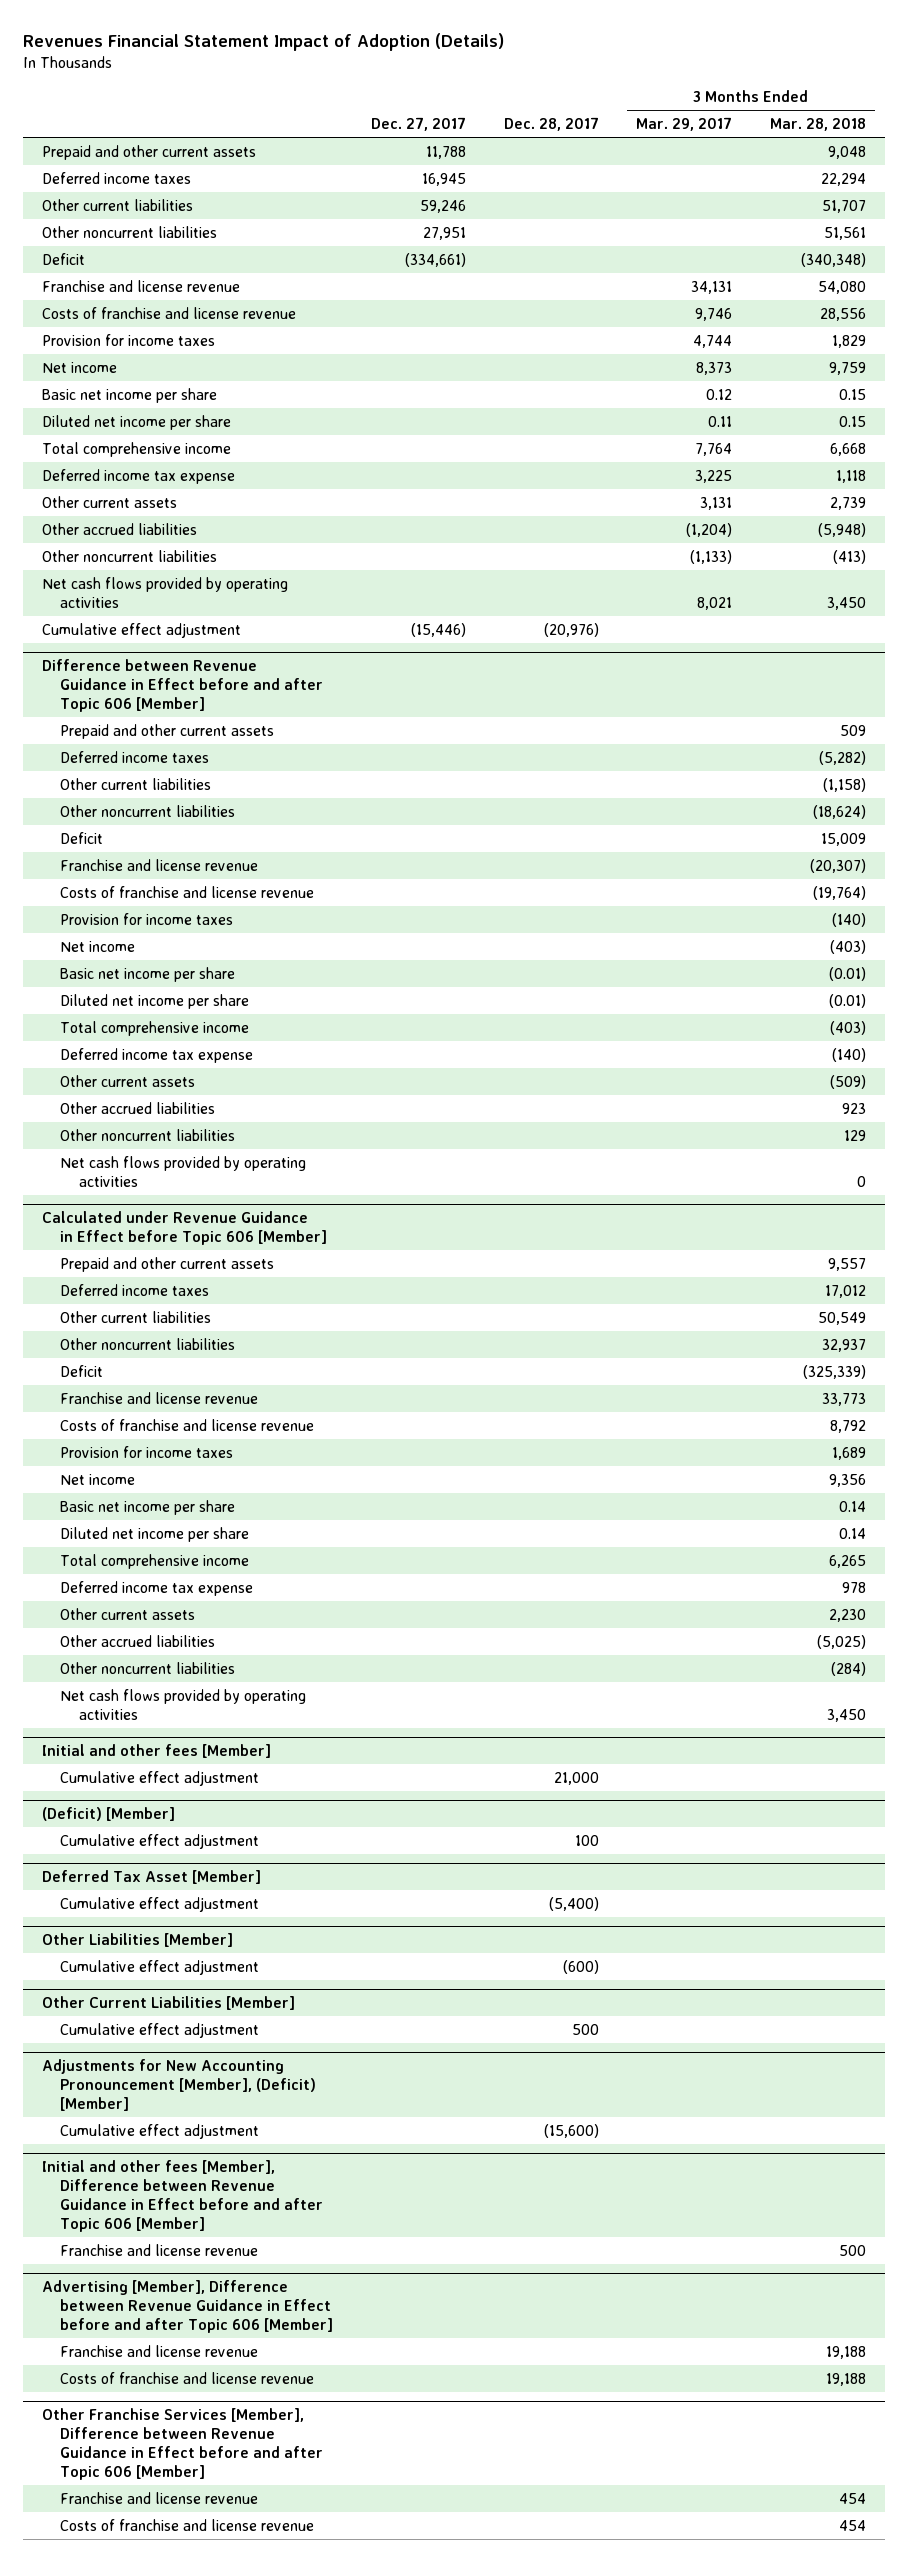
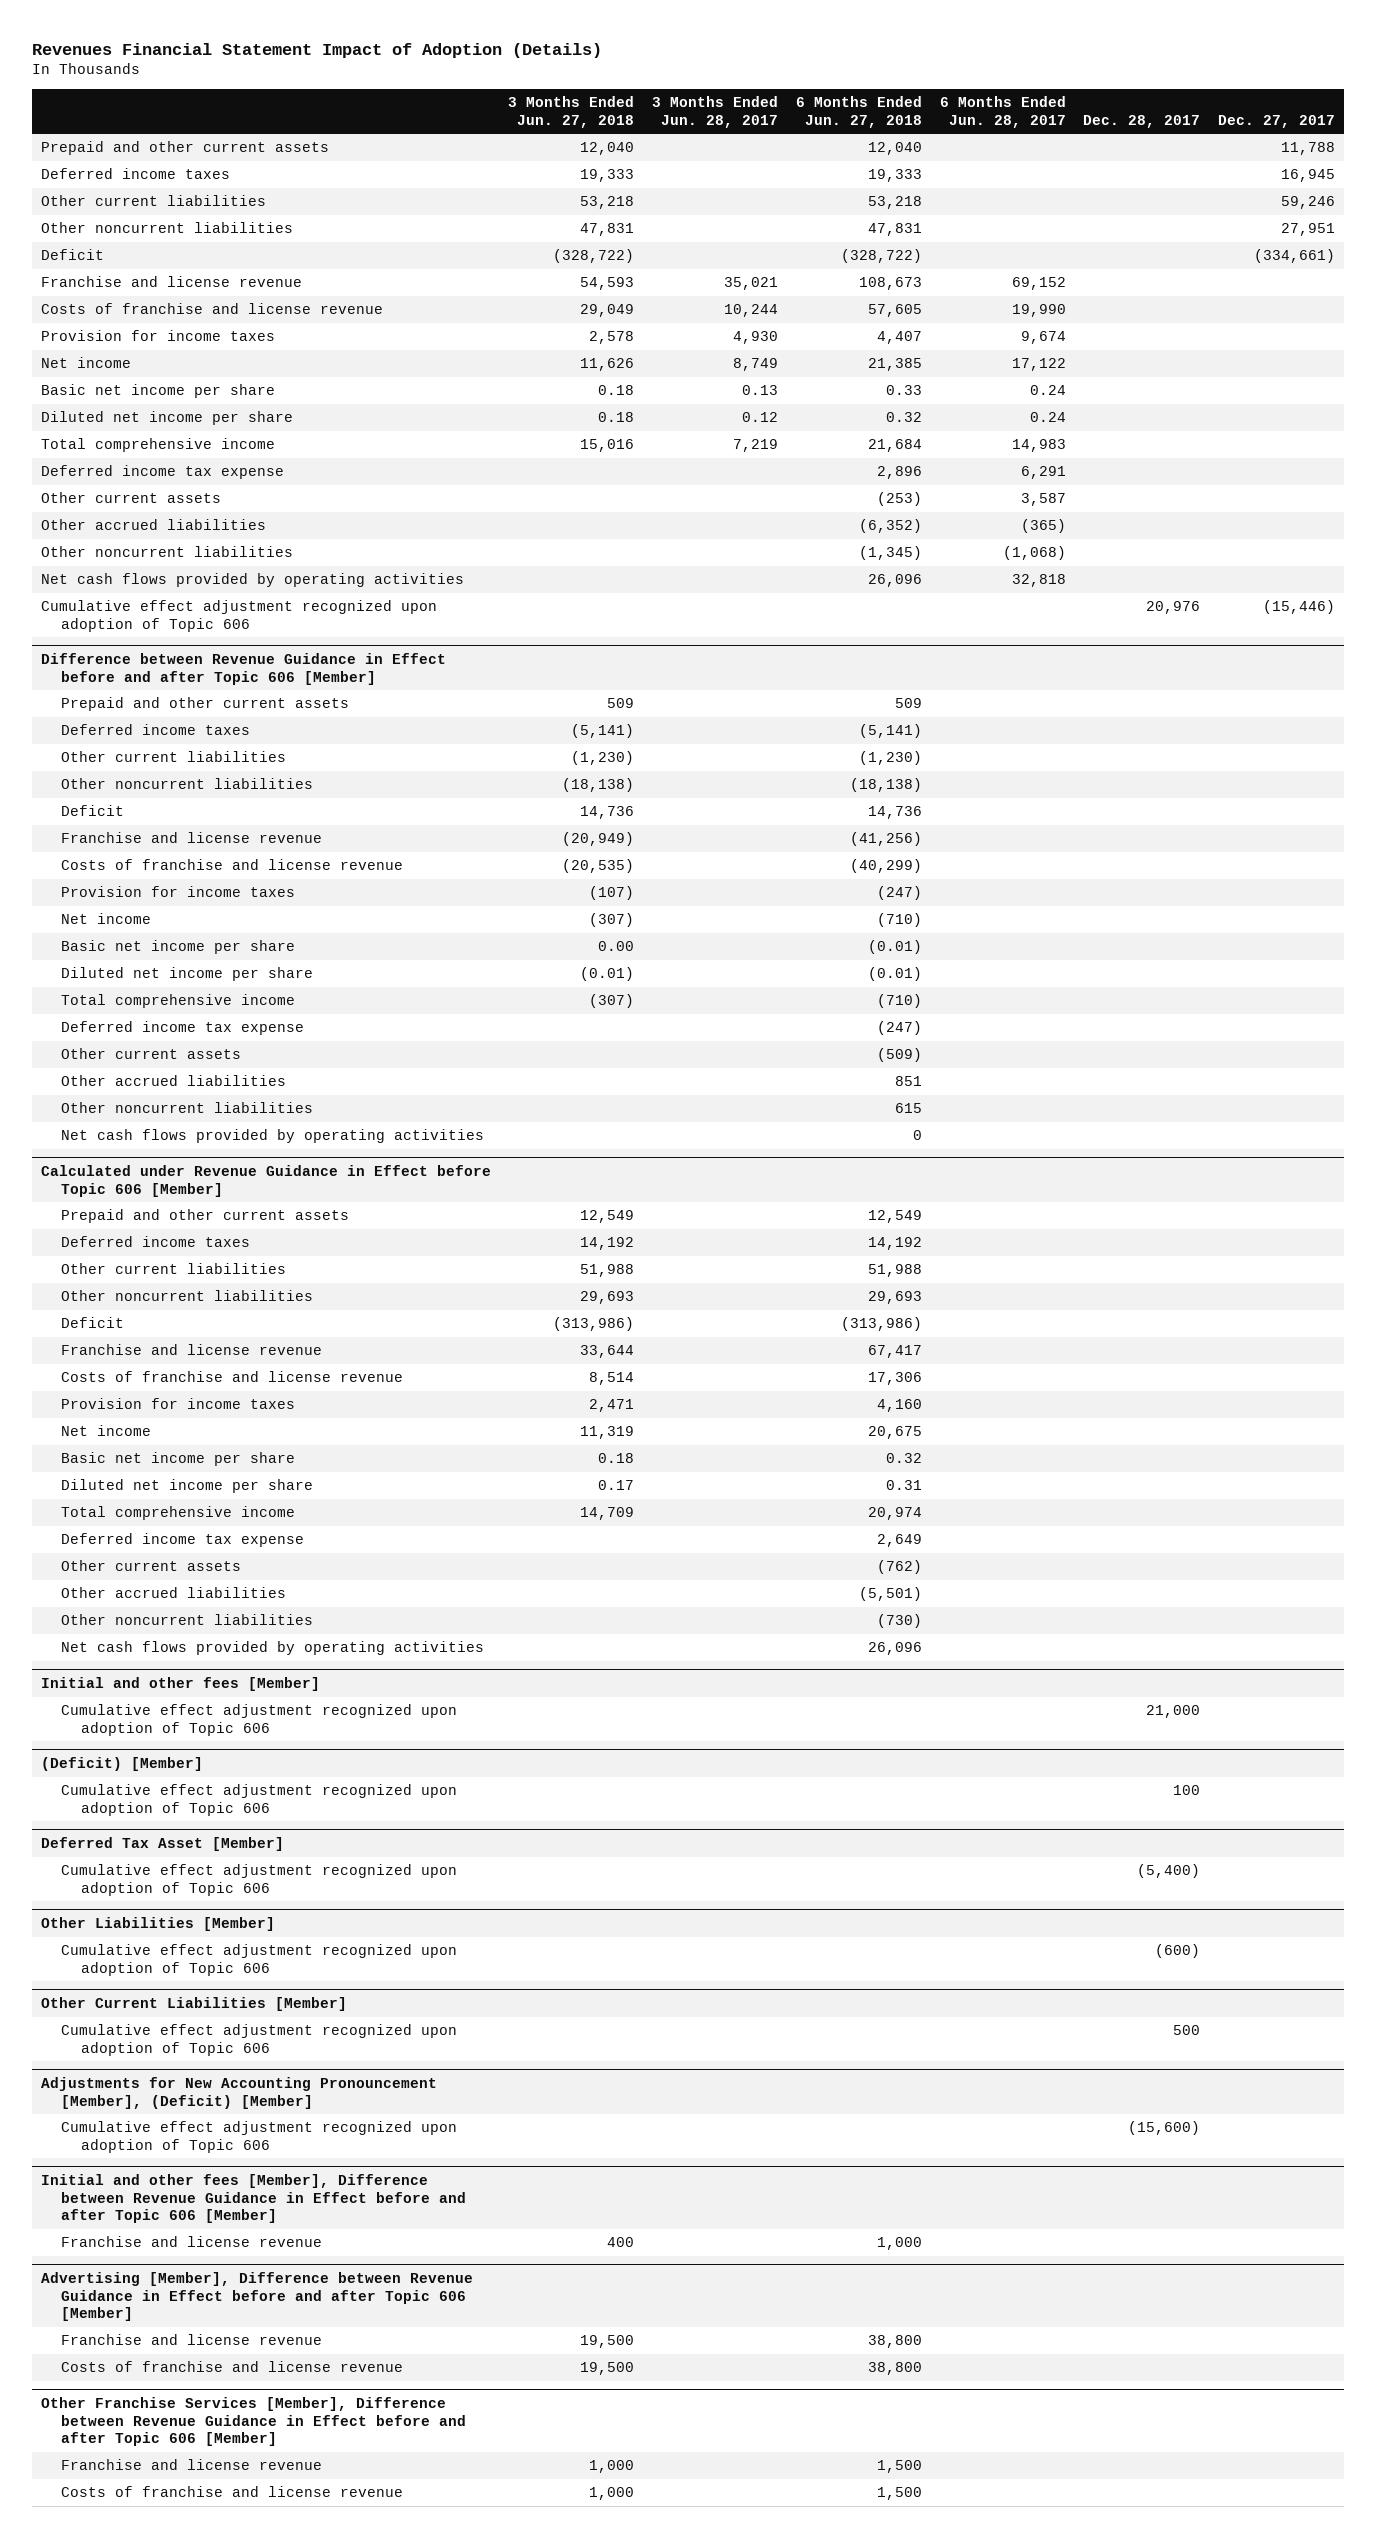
- | Dec. 27, 2017 | Dec. 28, 2017 | 3 Months Ended Mar. 29, 2017 | 3 Months Ended Mar. 28, 2018
+ | 3 Months Ended Jun. 27, 2018 | 3 Months Ended Jun. 28, 2017 | 6 Months Ended Jun. 27, 2018 | 6 Months Ended Jun. 28, 2017 | Dec. 28, 2017 | Dec. 27, 2017
- Cumulative effect adjustment | (15,446) | (20,976) | |
+ Cumulative effect adjustment recognized upon adoption of Topic 606 | | | | | 20,976 | (15,446)
@ Initial and other fees [Member]
- Cumulative effect adjustment | | 21,000 | |
+ Cumulative effect adjustment recognized upon adoption of Topic 606 | | | | | 21,000 |
@ (Deficit) [Member]
- Cumulative effect adjustment | | 100 | |
+ Cumulative effect adjustment recognized upon adoption of Topic 606 | | | | | 100 |
@ Deferred Tax Asset [Member]
- Cumulative effect adjustment | | (5,400) | |
+ Cumulative effect adjustment recognized upon adoption of Topic 606 | | | | | (5,400) |
@ Other Liabilities [Member]
- Cumulative effect adjustment | | (600) | |
+ Cumulative effect adjustment recognized upon adoption of Topic 606 | | | | | (600) |
@ Other Current Liabilities [Member]
- Cumulative effect adjustment | | 500 | |
+ Cumulative effect adjustment recognized upon adoption of Topic 606 | | | | | 500 |
@ Adjustments for New Accounting Pronouncement [Member], (Deficit) [Member]
- Cumulative effect adjustment | | (15,600) | |
+ Cumulative effect adjustment recognized upon adoption of Topic 606 | | | | | (15,600) |

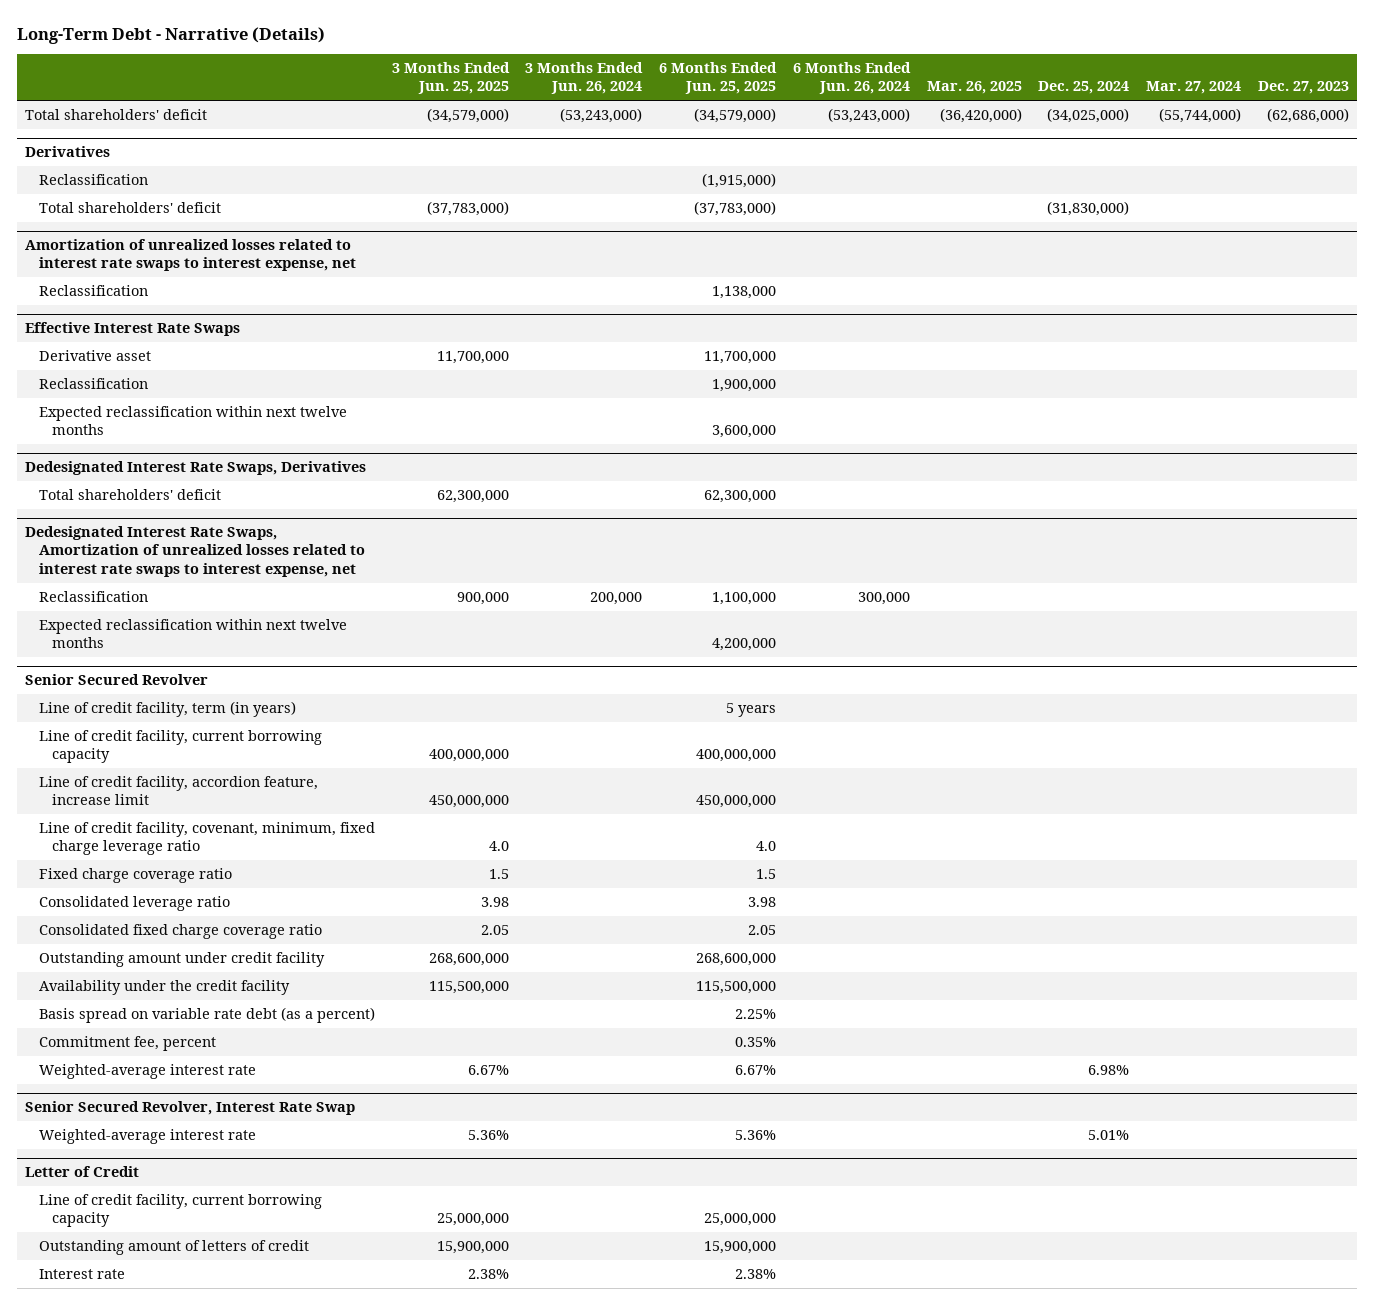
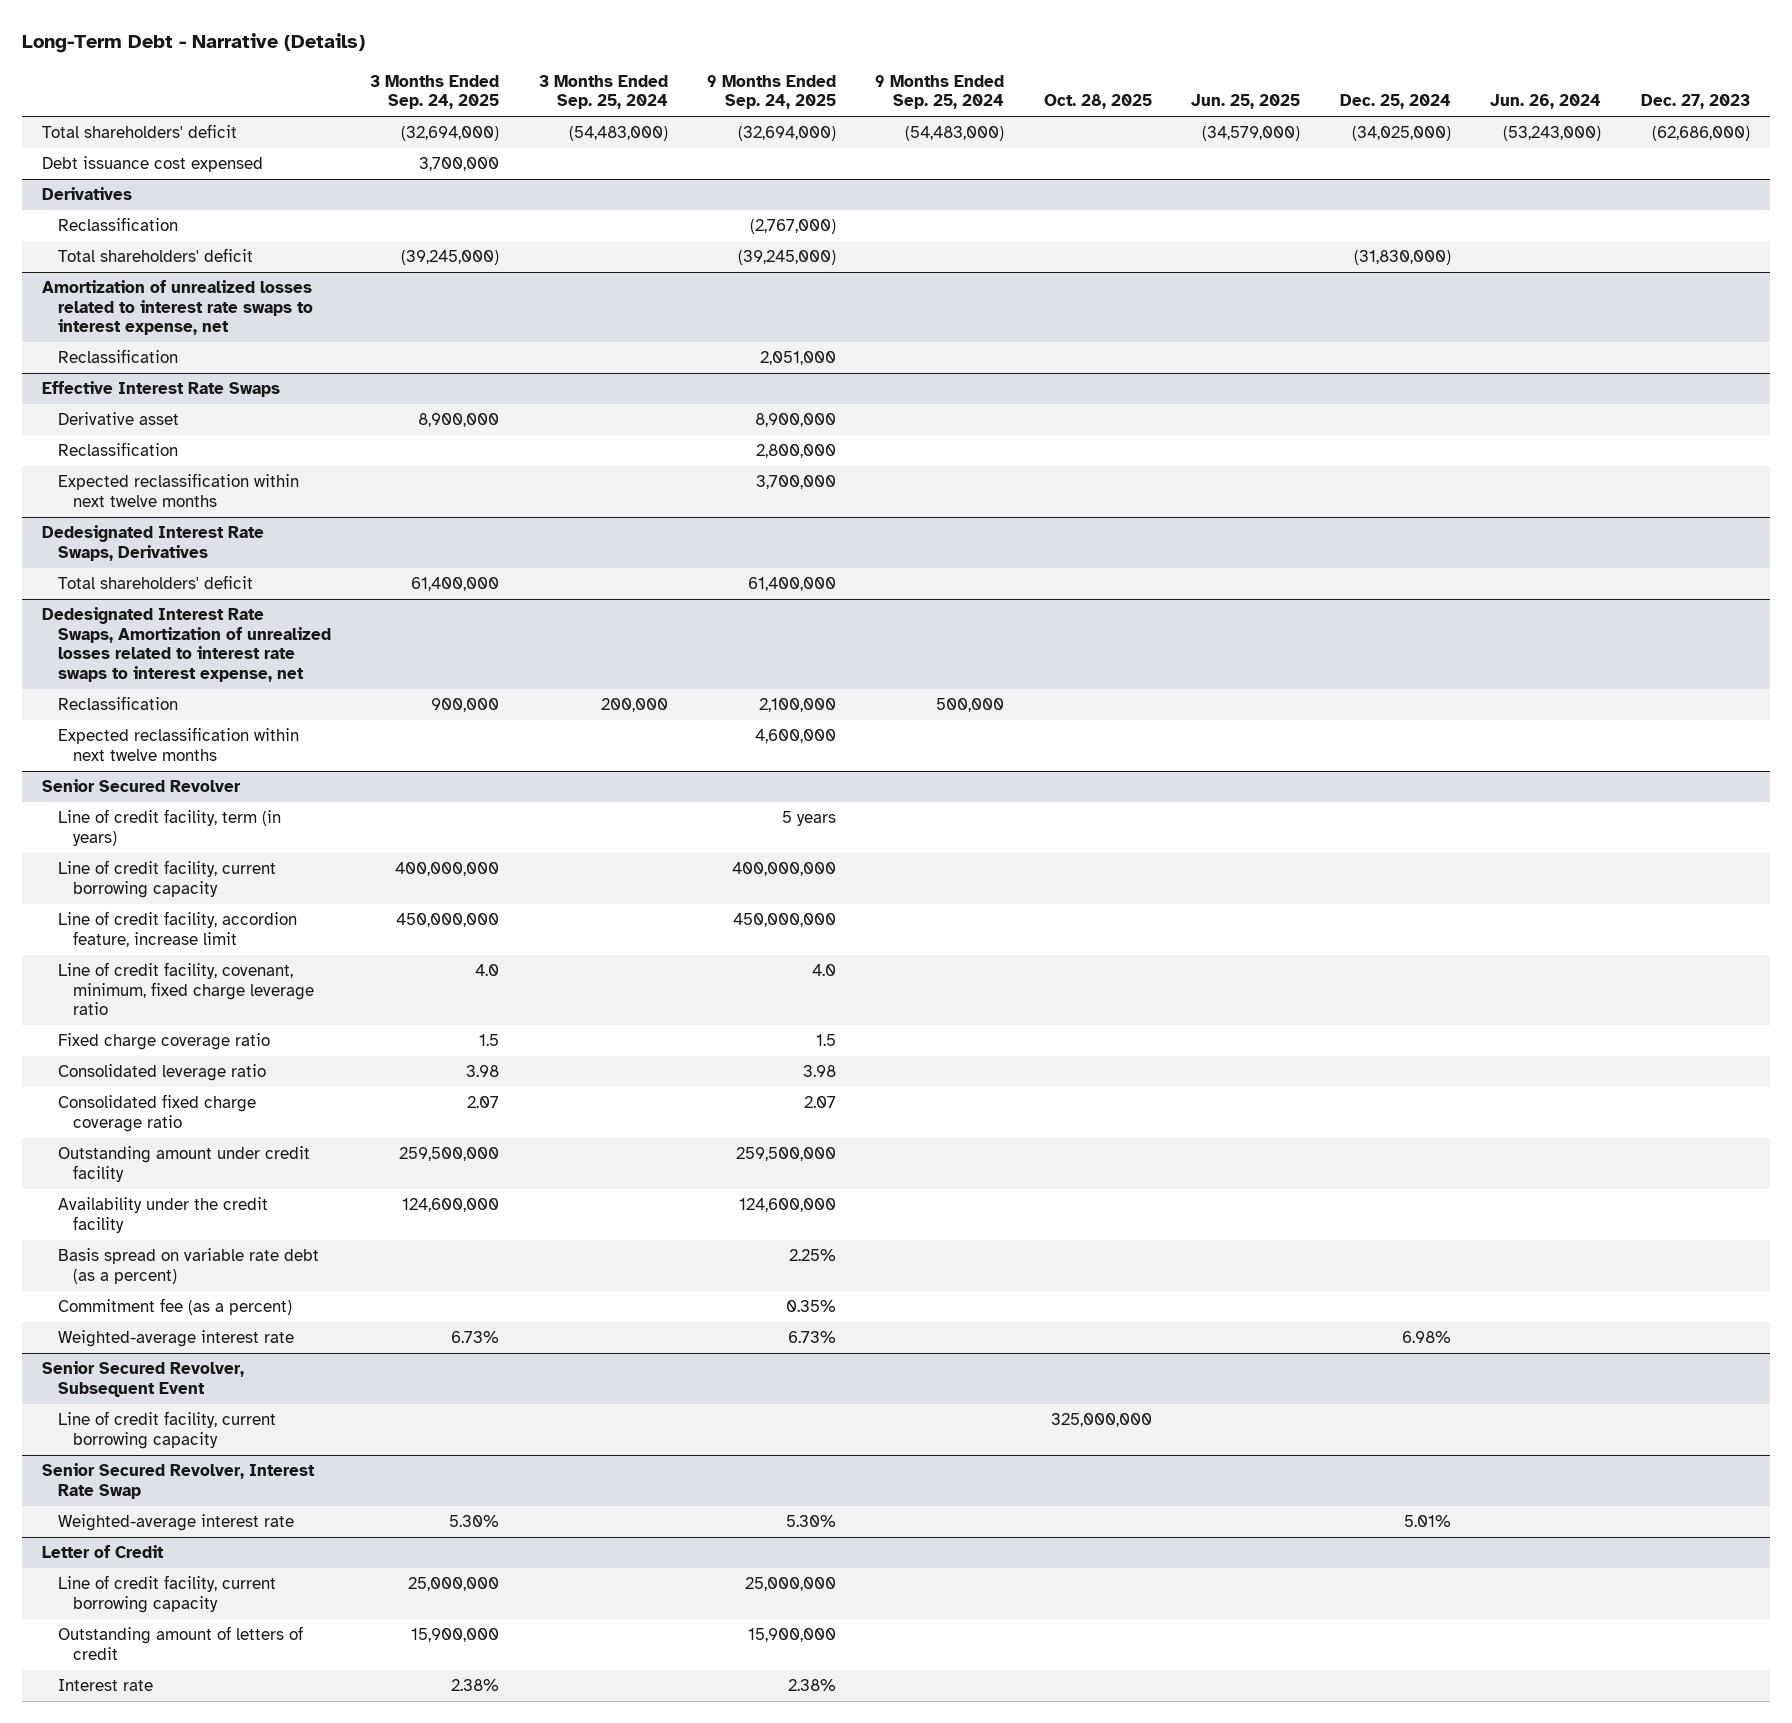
- | 3 Months Ended Jun. 25, 2025 | 3 Months Ended Jun. 26, 2024 | 6 Months Ended Jun. 25, 2025 | 6 Months Ended Jun. 26, 2024 | Mar. 26, 2025 | Dec. 25, 2024 | Mar. 27, 2024 | Dec. 27, 2023
+ | 3 Months Ended Sep. 24, 2025 | 3 Months Ended Sep. 25, 2024 | 9 Months Ended Sep. 24, 2025 | 9 Months Ended Sep. 25, 2024 | Oct. 28, 2025 | Jun. 25, 2025 | Dec. 25, 2024 | Jun. 26, 2024 | Dec. 27, 2023
+ Debt issuance cost expensed | 3,700,000 | | | | | | | |
@ Senior Secured Revolver
- Commitment fee, percent | | | 0.35% | | | | |
+ Commitment fee (as a percent) | | | 0.35% | | | | | |
+ Senior Secured Revolver, Subsequent Event
+ Line of credit facility, current borrowing capacity | | | | | 325,000,000 | | | |

